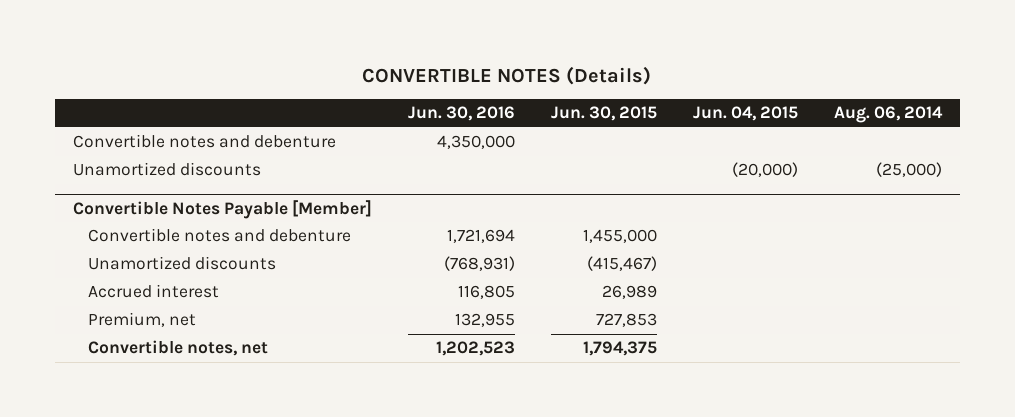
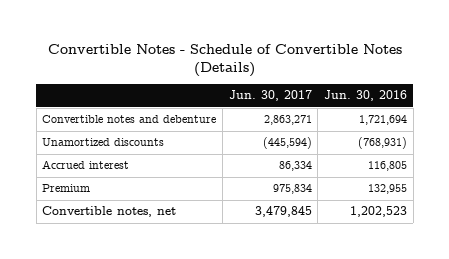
- CONVERTIBLE NOTES (Details)
+ Convertible Notes - Schedule of Convertible Notes (Details)
- | Jun. 30, 2016 | Jun. 30, 2015 | Jun. 04, 2015 | Aug. 06, 2014
+ | Jun. 30, 2017 | Jun. 30, 2016
- Convertible notes and debenture | 4,350,000 | | |
- Unamortized discounts | | | (20,000) | (25,000)
- Convertible Notes Payable [Member]
- Premium, net | 132,955 | 727,853 | |
+ Premium | 975,834 | 132,955

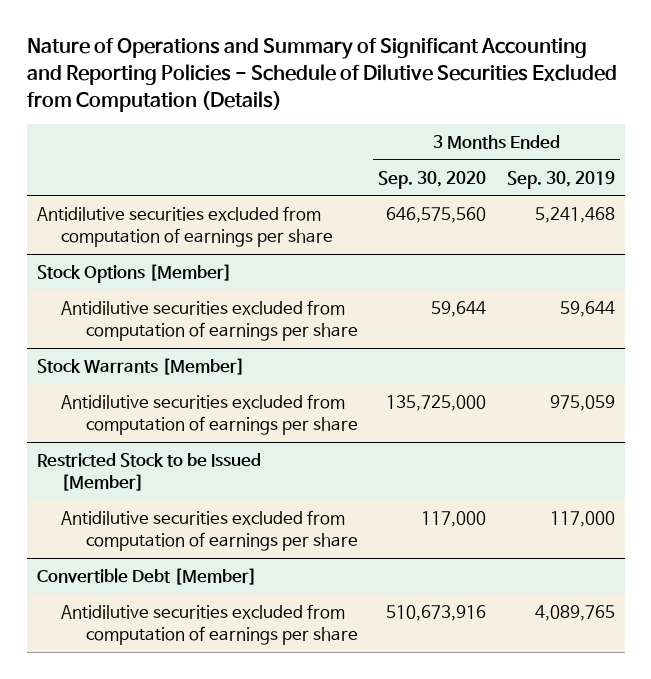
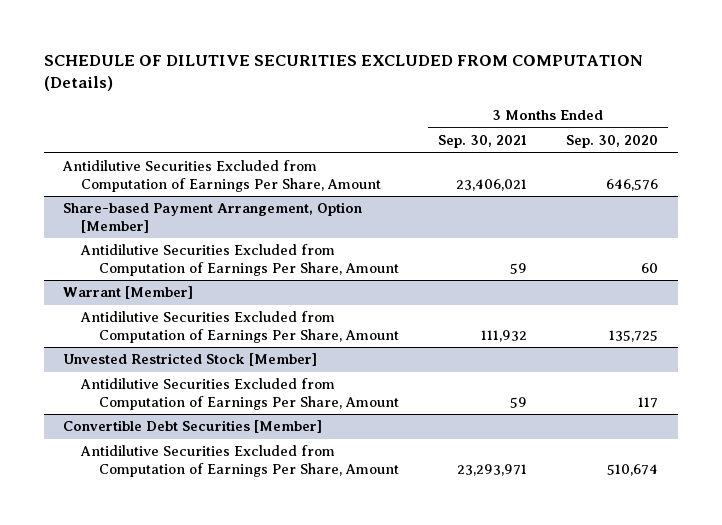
- Nature of Operations and Summary of Significant Accounting and Reporting Policies - Schedule of Dilutive Securities Excluded from Computation (Details)
+ SCHEDULE OF DILUTIVE SECURITIES EXCLUDED FROM COMPUTATION (Details)
- | 3 Months Ended Sep. 30, 2020 | 3 Months Ended Sep. 30, 2019
+ | 3 Months Ended Sep. 30, 2021 | 3 Months Ended Sep. 30, 2020
- Antidilutive securities excluded from computation of earnings per share | 646,575,560 | 5,241,468
- Stock Options [Member]
- Antidilutive securities excluded from computation of earnings per share | 59,644 | 59,644
- Stock Warrants [Member]
- Antidilutive securities excluded from computation of earnings per share | 135,725,000 | 975,059
- Restricted Stock to be Issued [Member]
- Antidilutive securities excluded from computation of earnings per share | 117,000 | 117,000
- Convertible Debt [Member]
- Antidilutive securities excluded from computation of earnings per share | 510,673,916 | 4,089,765
+ Antidilutive Securities Excluded from Computation of Earnings Per Share, Amount | 23,406,021 | 646,576
+ Share-based Payment Arrangement, Option [Member]
+ Antidilutive Securities Excluded from Computation of Earnings Per Share, Amount | 59 | 60
+ Warrant [Member]
+ Antidilutive Securities Excluded from Computation of Earnings Per Share, Amount | 111,932 | 135,725
+ Unvested Restricted Stock [Member]
+ Antidilutive Securities Excluded from Computation of Earnings Per Share, Amount | 59 | 117
+ Convertible Debt Securities [Member]
+ Antidilutive Securities Excluded from Computation of Earnings Per Share, Amount | 23,293,971 | 510,674

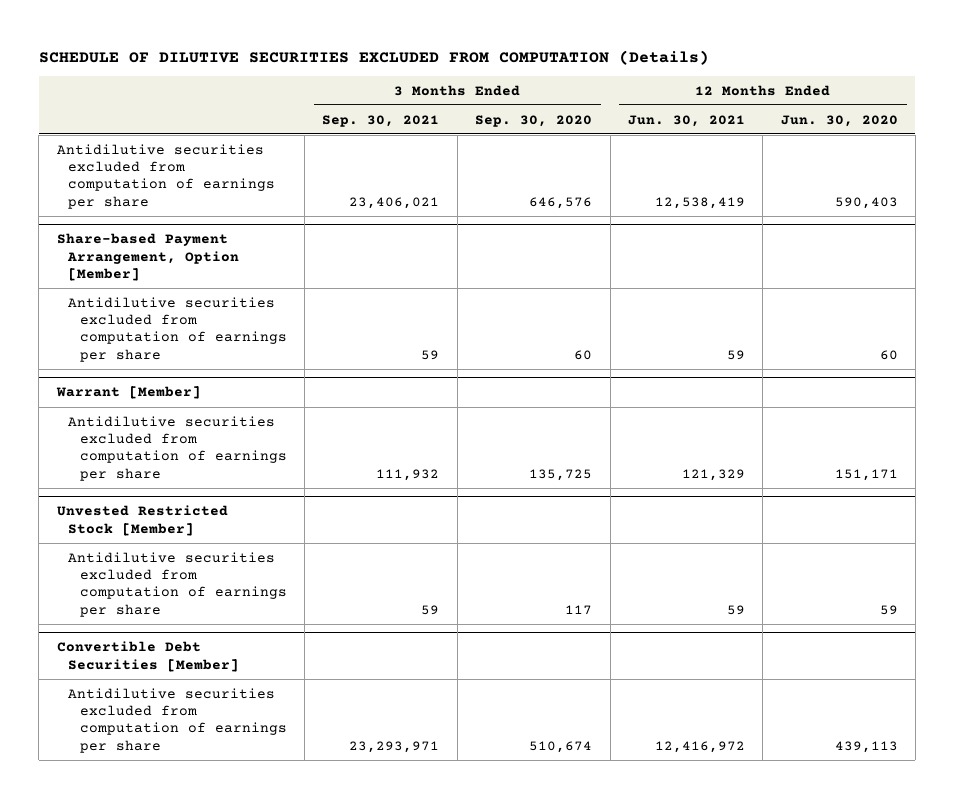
- | 3 Months Ended Sep. 30, 2021 | 3 Months Ended Sep. 30, 2020
+ | 3 Months Ended Sep. 30, 2021 | 3 Months Ended Sep. 30, 2020 | 12 Months Ended Jun. 30, 2021 | 12 Months Ended Jun. 30, 2020
- Antidilutive Securities Excluded from Computation of Earnings Per Share, Amount | 23,406,021 | 646,576
+ Antidilutive securities excluded from computation of earnings per share | 23,406,021 | 646,576 | 12,538,419 | 590,403
@ Share-based Payment Arrangement, Option [Member]
- Antidilutive Securities Excluded from Computation of Earnings Per Share, Amount | 59 | 60
+ Antidilutive securities excluded from computation of earnings per share | 59 | 60 | 59 | 60
@ Warrant [Member]
- Antidilutive Securities Excluded from Computation of Earnings Per Share, Amount | 111,932 | 135,725
+ Antidilutive securities excluded from computation of earnings per share | 111,932 | 135,725 | 121,329 | 151,171
@ Unvested Restricted Stock [Member]
- Antidilutive Securities Excluded from Computation of Earnings Per Share, Amount | 59 | 117
+ Antidilutive securities excluded from computation of earnings per share | 59 | 117 | 59 | 59
@ Convertible Debt Securities [Member]
- Antidilutive Securities Excluded from Computation of Earnings Per Share, Amount | 23,293,971 | 510,674
+ Antidilutive securities excluded from computation of earnings per share | 23,293,971 | 510,674 | 12,416,972 | 439,113

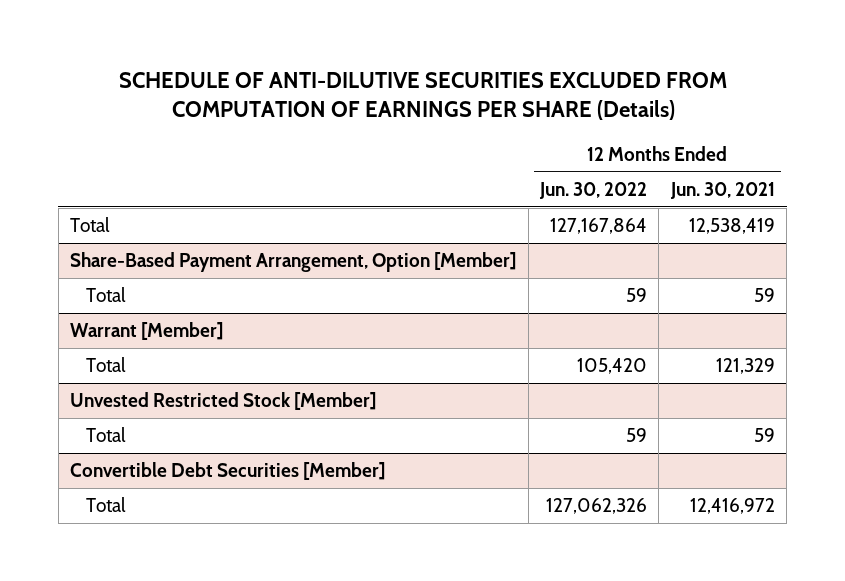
- SCHEDULE OF DILUTIVE SECURITIES EXCLUDED FROM COMPUTATION (Details)
+ SCHEDULE OF ANTI-DILUTIVE SECURITIES EXCLUDED FROM COMPUTATION OF EARNINGS PER SHARE (Details)
- | 3 Months Ended Sep. 30, 2021 | 3 Months Ended Sep. 30, 2020 | 12 Months Ended Jun. 30, 2021 | 12 Months Ended Jun. 30, 2020
+ | 12 Months Ended Jun. 30, 2022 | 12 Months Ended Jun. 30, 2021
- Antidilutive securities excluded from computation of earnings per share | 23,406,021 | 646,576 | 12,538,419 | 590,403
- Share-based Payment Arrangement, Option [Member]
- Antidilutive securities excluded from computation of earnings per share | 59 | 60 | 59 | 60
+ Total | 127,167,864 | 12,538,419
+ Share-Based Payment Arrangement, Option [Member]
+ Total | 59 | 59
@ Warrant [Member]
- Antidilutive securities excluded from computation of earnings per share | 111,932 | 135,725 | 121,329 | 151,171
+ Total | 105,420 | 121,329
@ Unvested Restricted Stock [Member]
- Antidilutive securities excluded from computation of earnings per share | 59 | 117 | 59 | 59
+ Total | 59 | 59
@ Convertible Debt Securities [Member]
- Antidilutive securities excluded from computation of earnings per share | 23,293,971 | 510,674 | 12,416,972 | 439,113
+ Total | 127,062,326 | 12,416,972

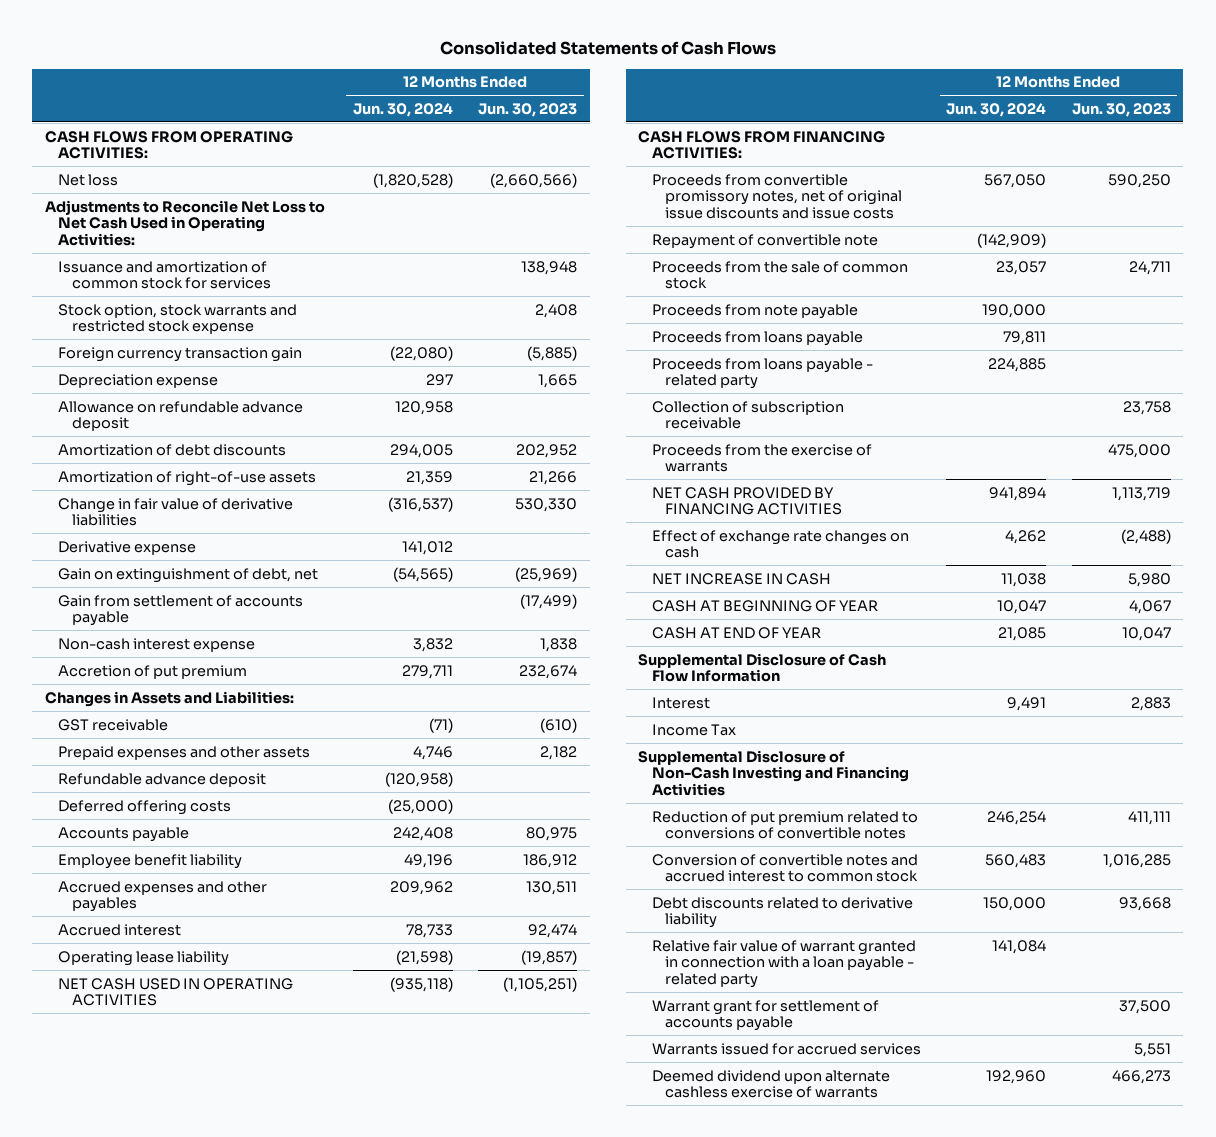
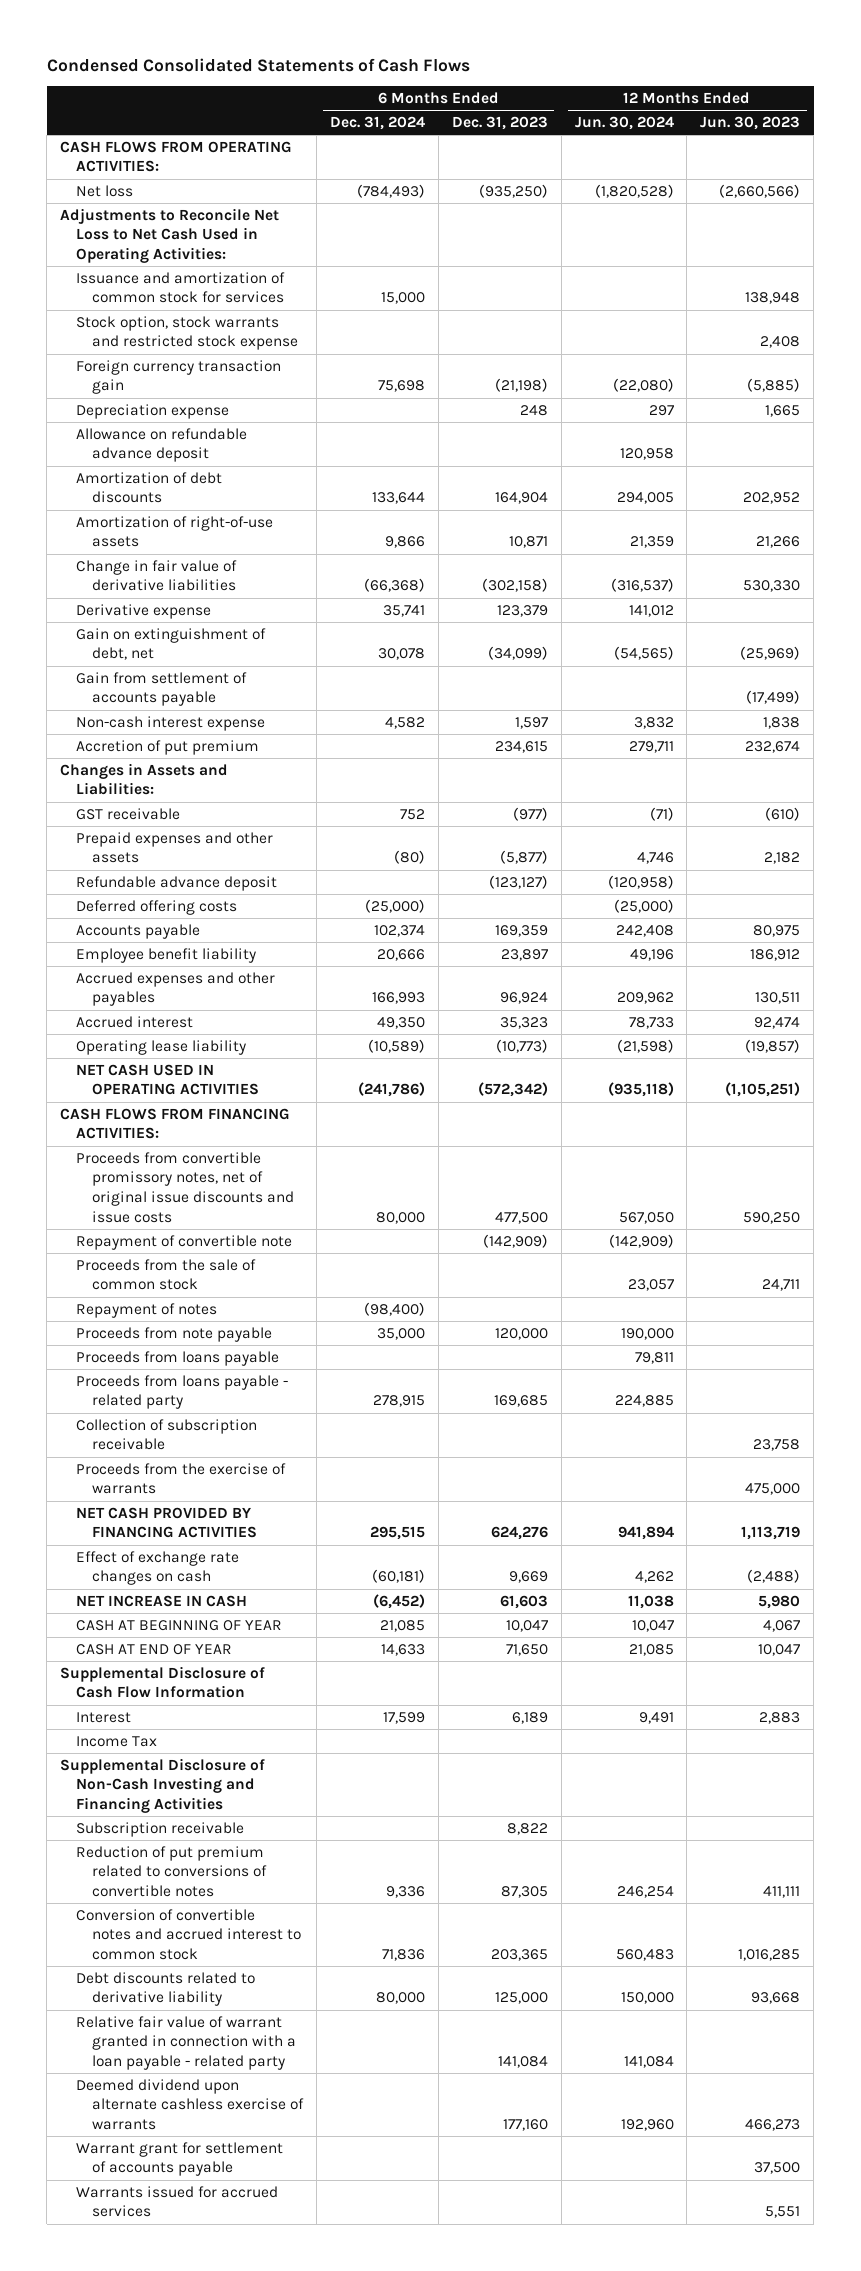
- Consolidated Statements of Cash Flows
+ Condensed Consolidated Statements of Cash Flows
- | 12 Months Ended Jun. 30, 2024 | 12 Months Ended Jun. 30, 2023
+ | 6 Months Ended Dec. 31, 2024 | 6 Months Ended Dec. 31, 2023 | 12 Months Ended Jun. 30, 2024 | 12 Months Ended Jun. 30, 2023
+ Repayment of notes | (98,400) | | |
+ Subscription receivable | | 8,822 | |
moved up: Deemed dividend upon alternate cashless exercise of warrants | | 177,160 | 192,960 | 466,273

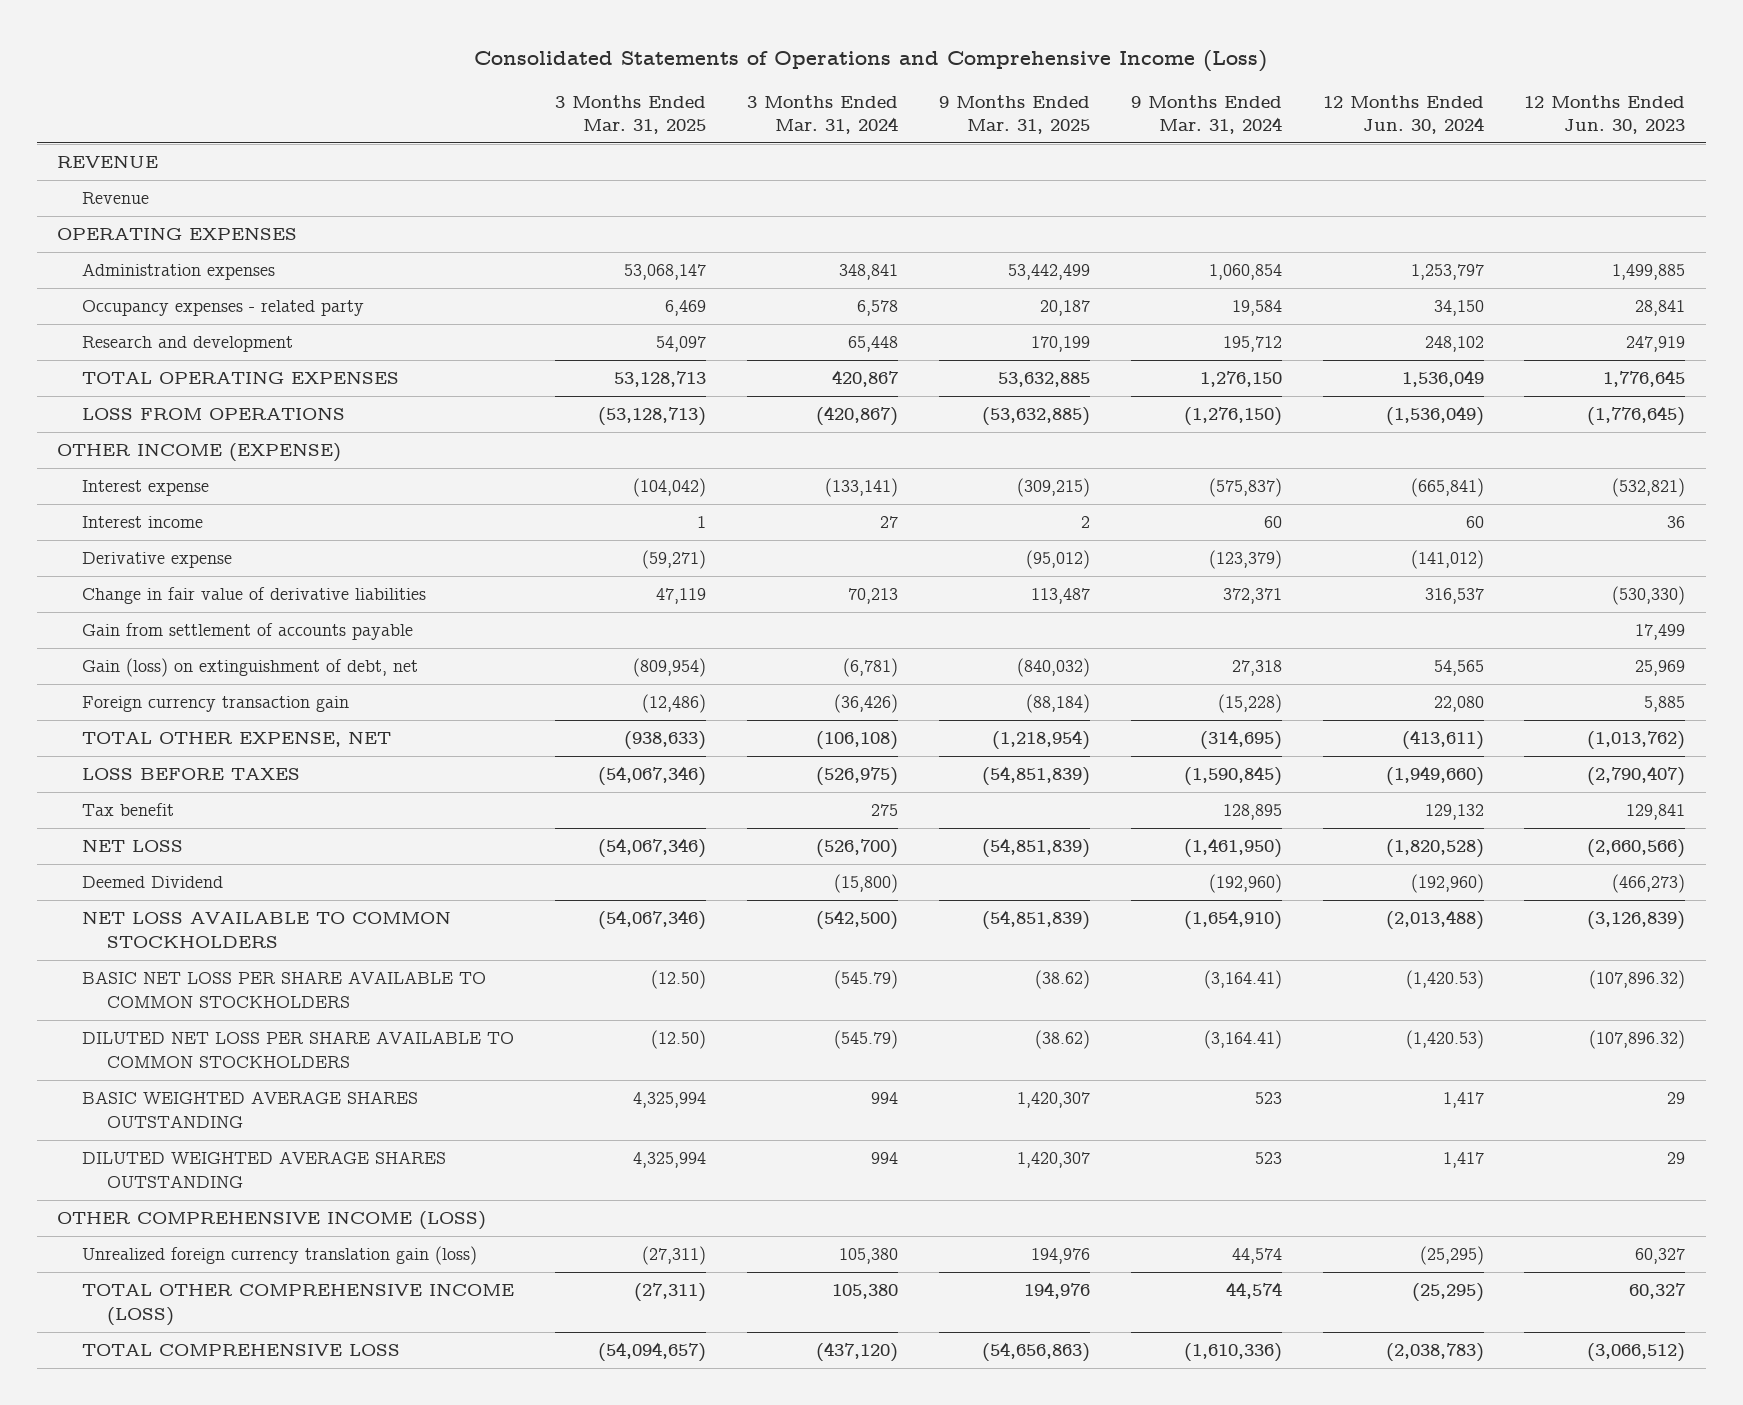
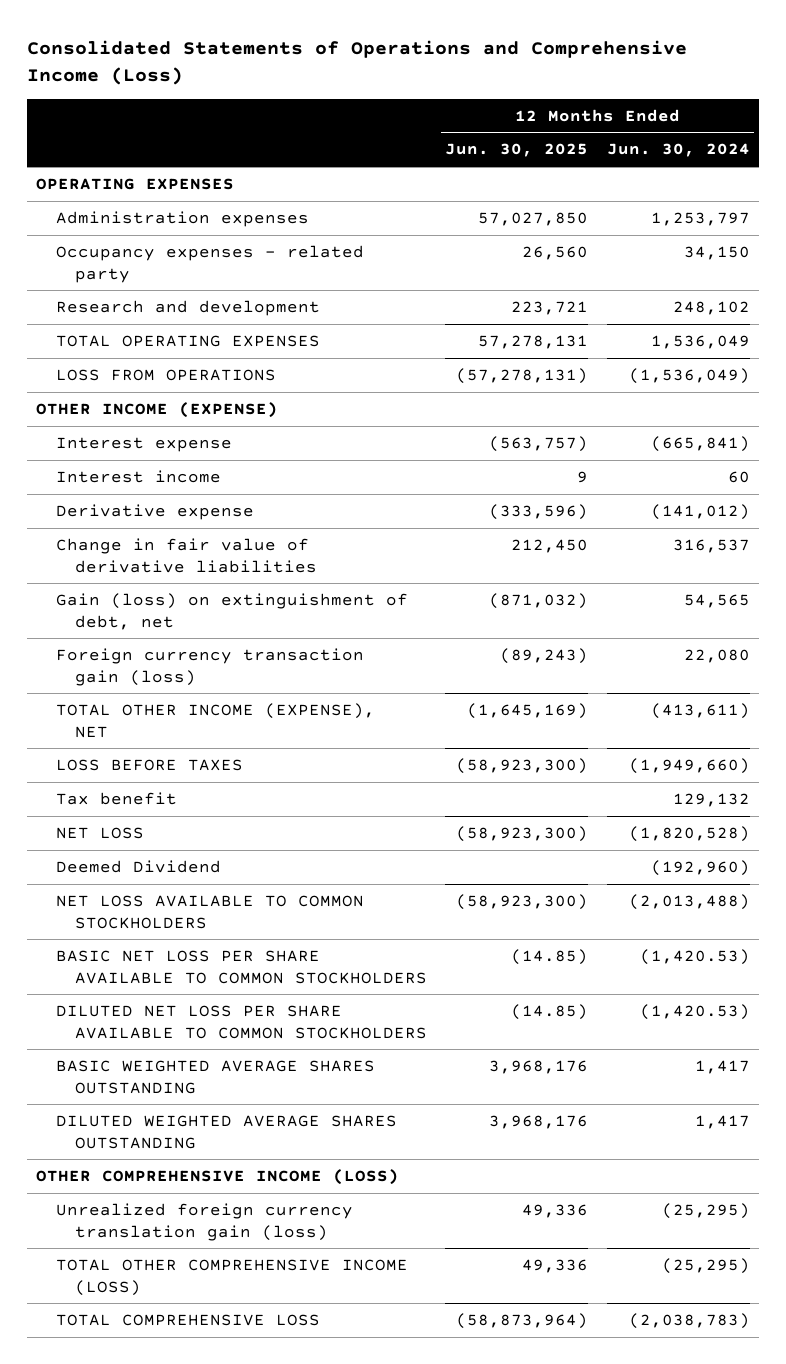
- | 3 Months Ended Mar. 31, 2025 | 3 Months Ended Mar. 31, 2024 | 9 Months Ended Mar. 31, 2025 | 9 Months Ended Mar. 31, 2024 | 12 Months Ended Jun. 30, 2024 | 12 Months Ended Jun. 30, 2023
+ | 12 Months Ended Jun. 30, 2025 | 12 Months Ended Jun. 30, 2024
- REVENUE
- Revenue
- Gain from settlement of accounts payable | | | | | | 17,499
- Foreign currency transaction gain | (12,486) | (36,426) | (88,184) | (15,228) | 22,080 | 5,885
- TOTAL OTHER EXPENSE, NET | (938,633) | (106,108) | (1,218,954) | (314,695) | (413,611) | (1,013,762)
+ Foreign currency transaction gain (loss) | (89,243) | 22,080
+ TOTAL OTHER INCOME (EXPENSE), NET | (1,645,169) | (413,611)

